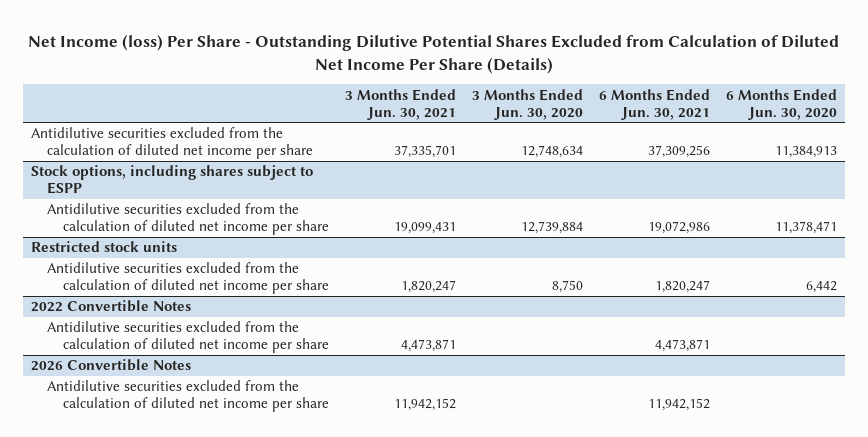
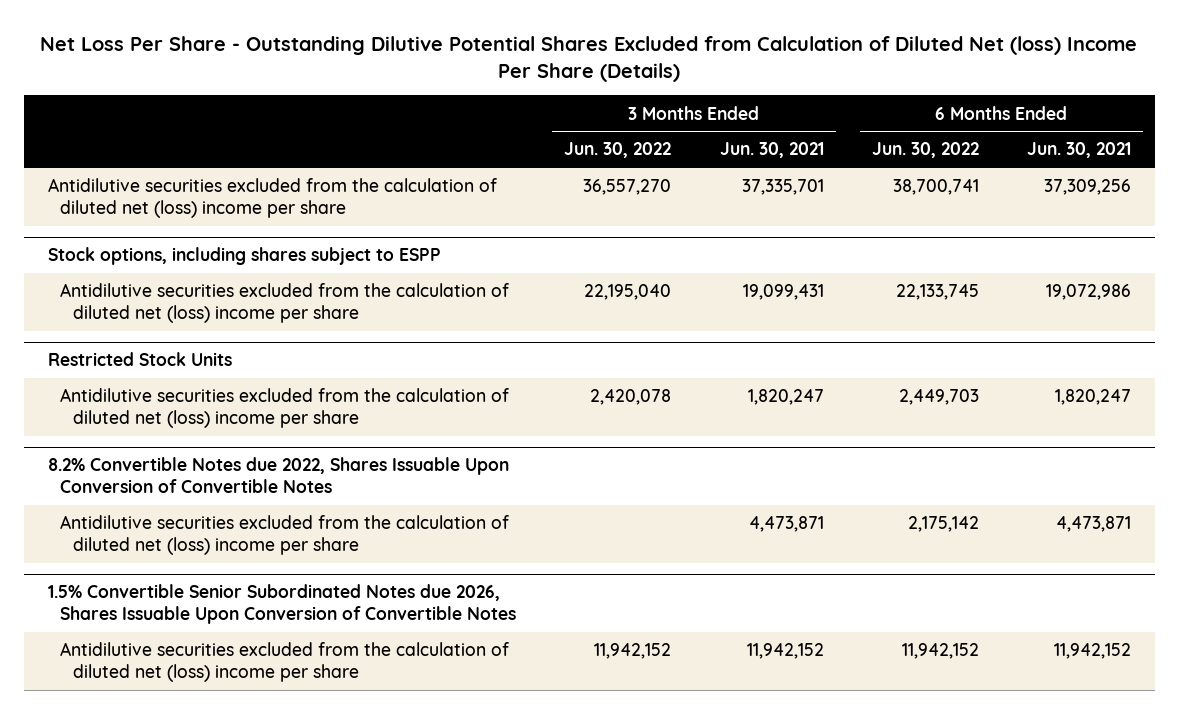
- Net Income (loss) Per Share - Outstanding Dilutive Potential Shares Excluded from Calculation of Diluted Net Income Per Share (Details)
+ Net Loss Per Share - Outstanding Dilutive Potential Shares Excluded from Calculation of Diluted Net (loss) Income Per Share (Details)
- | 3 Months Ended Jun. 30, 2021 | 3 Months Ended Jun. 30, 2020 | 6 Months Ended Jun. 30, 2021 | 6 Months Ended Jun. 30, 2020
+ | 3 Months Ended Jun. 30, 2022 | 3 Months Ended Jun. 30, 2021 | 6 Months Ended Jun. 30, 2022 | 6 Months Ended Jun. 30, 2021
- Antidilutive securities excluded from the calculation of diluted net income per share | 37,335,701 | 12,748,634 | 37,309,256 | 11,384,913
+ Antidilutive securities excluded from the calculation of diluted net (loss) income per share | 36,557,270 | 37,335,701 | 38,700,741 | 37,309,256
@ Stock options, including shares subject to ESPP
- Antidilutive securities excluded from the calculation of diluted net income per share | 19,099,431 | 12,739,884 | 19,072,986 | 11,378,471
- Restricted stock units
- Antidilutive securities excluded from the calculation of diluted net income per share | 1,820,247 | 8,750 | 1,820,247 | 6,442
- 2022 Convertible Notes
- Antidilutive securities excluded from the calculation of diluted net income per share | 4,473,871 | | 4,473,871 |
- 2026 Convertible Notes
- Antidilutive securities excluded from the calculation of diluted net income per share | 11,942,152 | | 11,942,152 |
@ Stock options, including shares subject to ESPP
+ Antidilutive securities excluded from the calculation of diluted net (loss) income per share | 22,195,040 | 19,099,431 | 22,133,745 | 19,072,986
+ Restricted Stock Units
+ Antidilutive securities excluded from the calculation of diluted net (loss) income per share | 2,420,078 | 1,820,247 | 2,449,703 | 1,820,247
+ 8.2% Convertible Notes due 2022, Shares Issuable Upon Conversion of Convertible Notes
+ Antidilutive securities excluded from the calculation of diluted net (loss) income per share | | 4,473,871 | 2,175,142 | 4,473,871
+ 1.5% Convertible Senior Subordinated Notes due 2026, Shares Issuable Upon Conversion of Convertible Notes
+ Antidilutive securities excluded from the calculation of diluted net (loss) income per share | 11,942,152 | 11,942,152 | 11,942,152 | 11,942,152

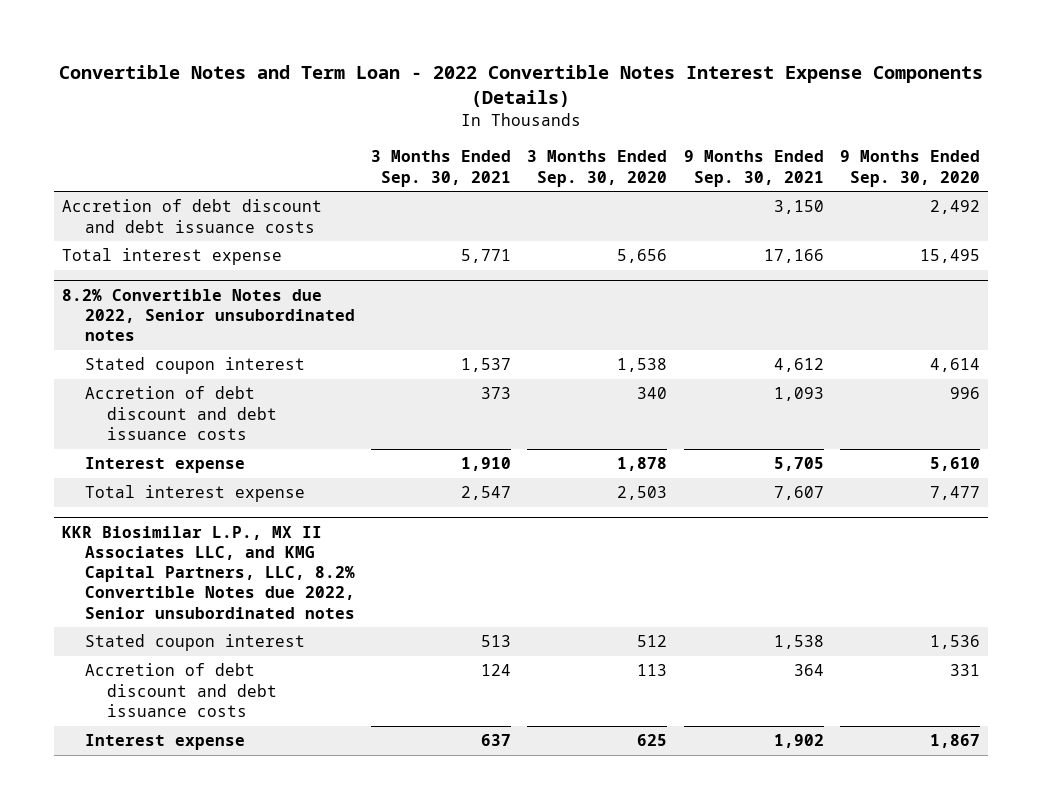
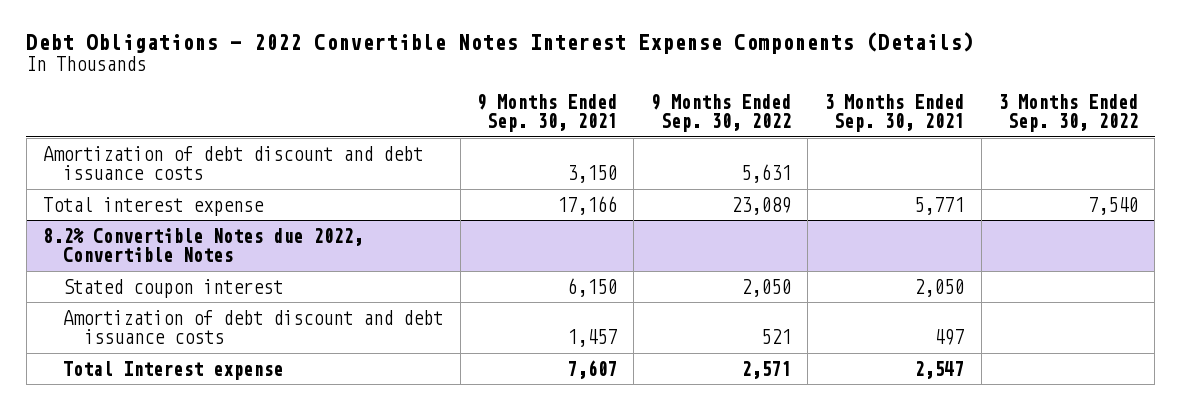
- Convertible Notes and Term Loan - 2022 Convertible Notes Interest Expense Components (Details)
+ Debt Obligations - 2022 Convertible Notes Interest Expense Components (Details)
- | 3 Months Ended Sep. 30, 2021 | 3 Months Ended Sep. 30, 2020 | 9 Months Ended Sep. 30, 2021 | 9 Months Ended Sep. 30, 2020
+ | 9 Months Ended Sep. 30, 2021 | 9 Months Ended Sep. 30, 2022 | 3 Months Ended Sep. 30, 2021 | 3 Months Ended Sep. 30, 2022
- Accretion of debt discount and debt issuance costs | | | 3,150 | 2,492
+ Amortization of debt discount and debt issuance costs | 3,150 | 5,631 | |
- 8.2% Convertible Notes due 2022, Senior unsubordinated notes
- Stated coupon interest | 1,537 | 1,538 | 4,612 | 4,614
- Accretion of debt discount and debt issuance costs | 373 | 340 | 1,093 | 996
- Interest expense | 1,910 | 1,878 | 5,705 | 5,610
- Total interest expense | 2,547 | 2,503 | 7,607 | 7,477
- KKR Biosimilar L.P., MX II Associates LLC, and KMG Capital Partners, LLC, 8.2% Convertible Notes due 2022, Senior unsubordinated notes
- Stated coupon interest | 513 | 512 | 1,538 | 1,536
- Accretion of debt discount and debt issuance costs | 124 | 113 | 364 | 331
- Interest expense | 637 | 625 | 1,902 | 1,867
+ 8.2% Convertible Notes due 2022, Convertible Notes
+ Stated coupon interest | 6,150 | 2,050 | 2,050 |
+ Amortization of debt discount and debt issuance costs | 1,457 | 521 | 497 |
+ Total Interest expense | 7,607 | 2,571 | 2,547 |

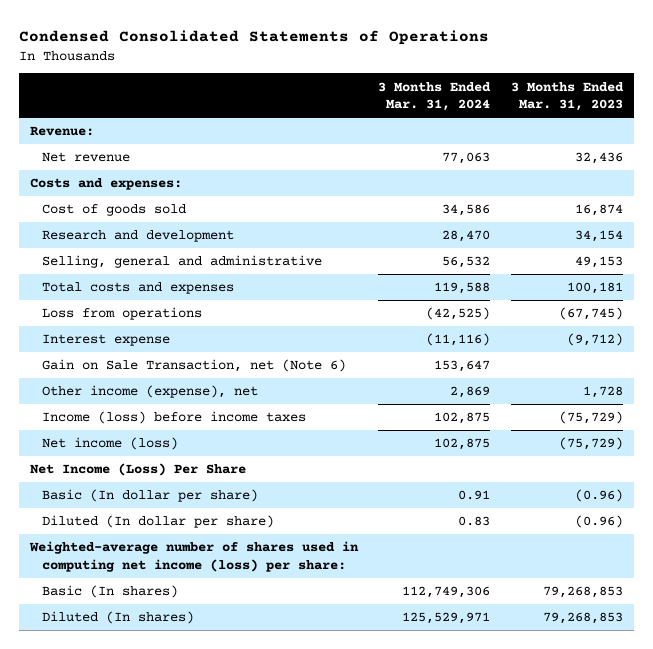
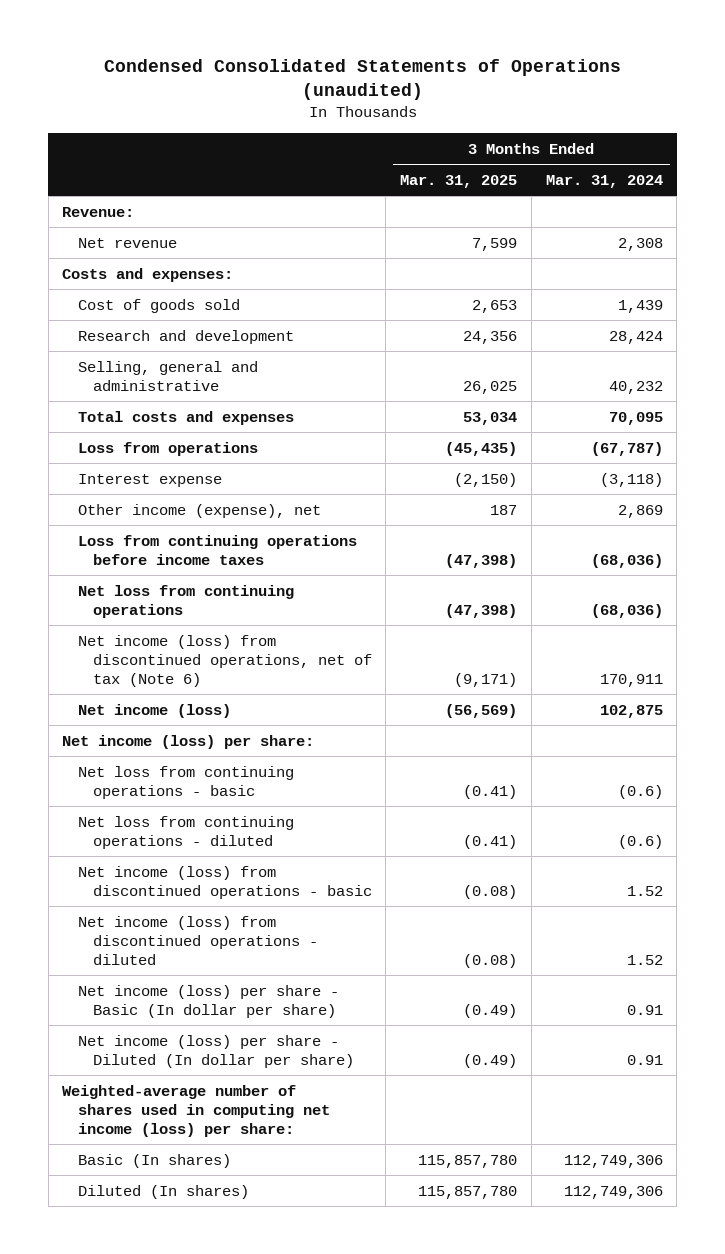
- Condensed Consolidated Statements of Operations
+ Condensed Consolidated Statements of Operations (unaudited)
- | 3 Months Ended Mar. 31, 2024 | 3 Months Ended Mar. 31, 2023
+ | 3 Months Ended Mar. 31, 2025 | 3 Months Ended Mar. 31, 2024
- Net revenue | 77,063 | 32,436
+ Net revenue | 7,599 | 2,308
- Cost of goods sold | 34,586 | 16,874
- Research and development | 28,470 | 34,154
- Selling, general and administrative | 56,532 | 49,153
- Total costs and expenses | 119,588 | 100,181
- Loss from operations | (42,525) | (67,745)
- Interest expense | (11,116) | (9,712)
- Gain on Sale Transaction, net (Note 6) | 153,647 |
+ Cost of goods sold | 2,653 | 1,439
+ Research and development | 24,356 | 28,424
+ Selling, general and administrative | 26,025 | 40,232
+ Total costs and expenses | 53,034 | 70,095
+ Loss from operations | (45,435) | (67,787)
+ Interest expense | (2,150) | (3,118)
- Income (loss) before income taxes | 102,875 | (75,729)
+ Loss from continuing operations before income taxes | (47,398) | (68,036)
+ Net loss from continuing operations | (47,398) | (68,036)
+ Net income (loss) from discontinued operations, net of tax (Note 6) | (9,171) | 170,911
- Net Income (Loss) Per Share
- Basic (In dollar per share) | 0.91 | (0.96)
- Diluted (In dollar per share) | 0.83 | (0.96)
+ Net income (loss) per share:
+ Net loss from continuing operations - basic | (0.41) | (0.6)
+ Net loss from continuing operations - diluted | (0.41) | (0.6)
+ Net income (loss) from discontinued operations - basic | (0.08) | 1.52
+ Net income (loss) from discontinued operations - diluted | (0.08) | 1.52
+ Net income (loss) per share - Basic (In dollar per share) | (0.49) | 0.91
+ Net income (loss) per share - Diluted (In dollar per share) | (0.49) | 0.91
- Diluted (In shares) | 125,529,971 | 79,268,853
+ Diluted (In shares) | 115,857,780 | 112,749,306

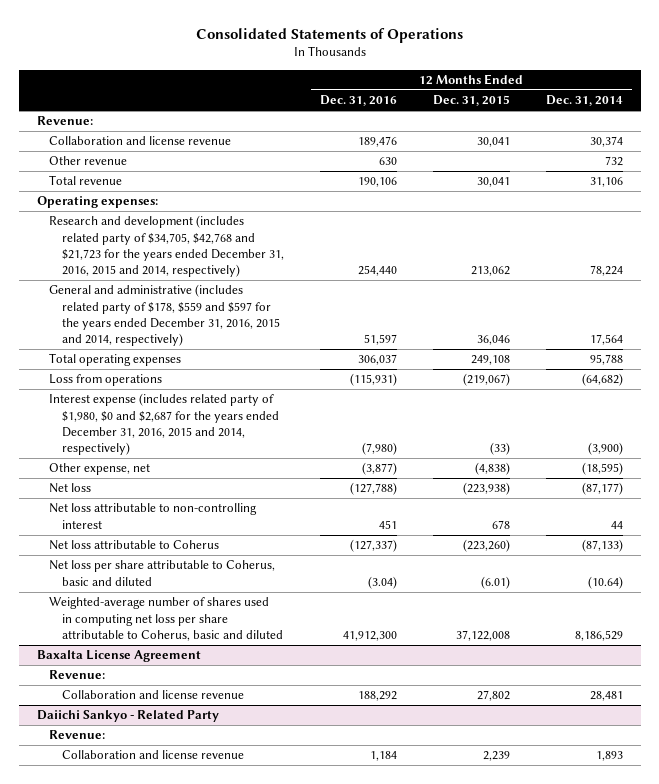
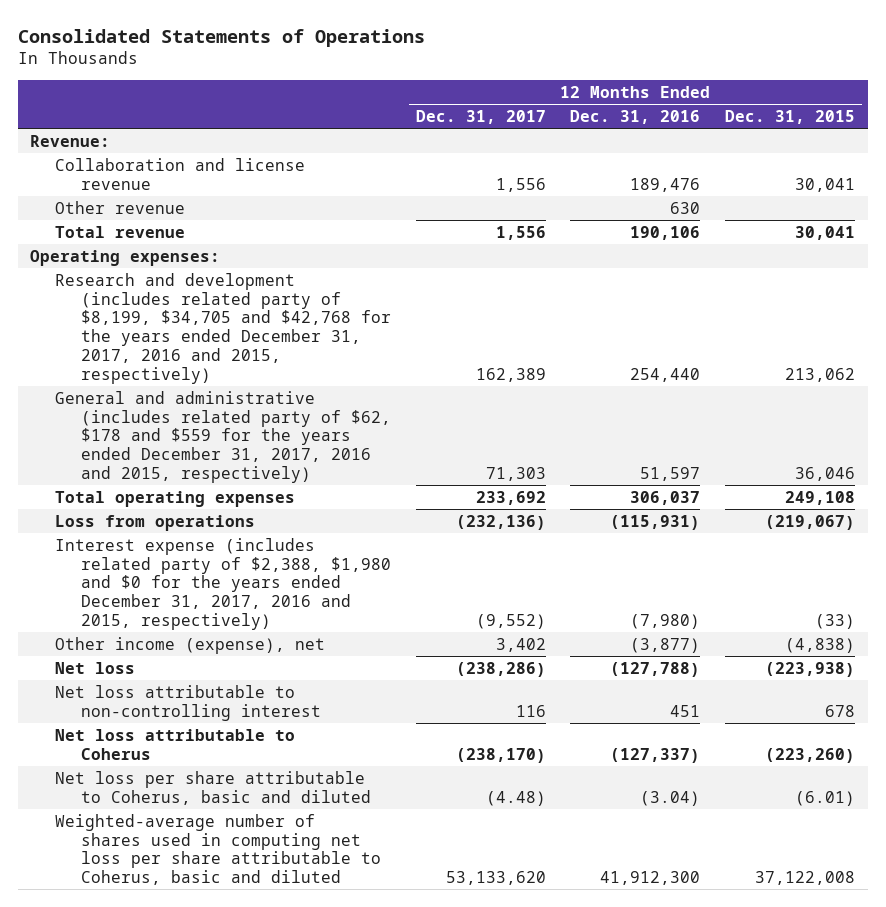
- | 12 Months Ended Dec. 31, 2016 | 12 Months Ended Dec. 31, 2015 | 12 Months Ended Dec. 31, 2014
+ | 12 Months Ended Dec. 31, 2017 | 12 Months Ended Dec. 31, 2016 | 12 Months Ended Dec. 31, 2015
- Research and development (includes related party of $34,705, $42,768 and $21,723 for the years ended December 31, 2016, 2015 and 2014, respectively) | 254,440 | 213,062 | 78,224
- General and administrative (includes related party of $178, $559 and $597 for the years ended December 31, 2016, 2015 and 2014, respectively) | 51,597 | 36,046 | 17,564
+ Research and development (includes related party of $8,199, $34,705 and $42,768 for the years ended December 31, 2017, 2016 and 2015, respectively) | 162,389 | 254,440 | 213,062
+ General and administrative (includes related party of $62, $178 and $559 for the years ended December 31, 2017, 2016 and 2015, respectively) | 71,303 | 51,597 | 36,046
- Interest expense (includes related party of $1,980, $0 and $2,687 for the years ended December 31, 2016, 2015 and 2014, respectively) | (7,980) | (33) | (3,900)
- Other expense, net | (3,877) | (4,838) | (18,595)
+ Interest expense (includes related party of $2,388, $1,980 and $0 for the years ended December 31, 2017, 2016 and 2015, respectively) | (9,552) | (7,980) | (33)
+ Other income (expense), net | 3,402 | (3,877) | (4,838)
- Baxalta License Agreement
- Revenue:
- Collaboration and license revenue | 188,292 | 27,802 | 28,481
- Daiichi Sankyo - Related Party
- Revenue:
- Collaboration and license revenue | 1,184 | 2,239 | 1,893

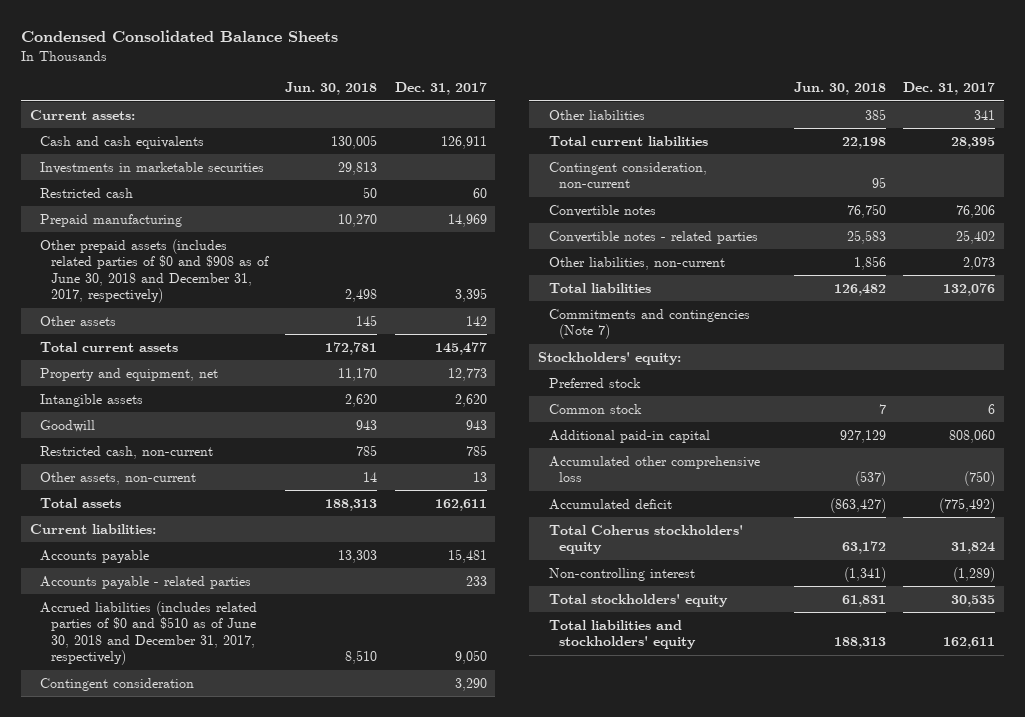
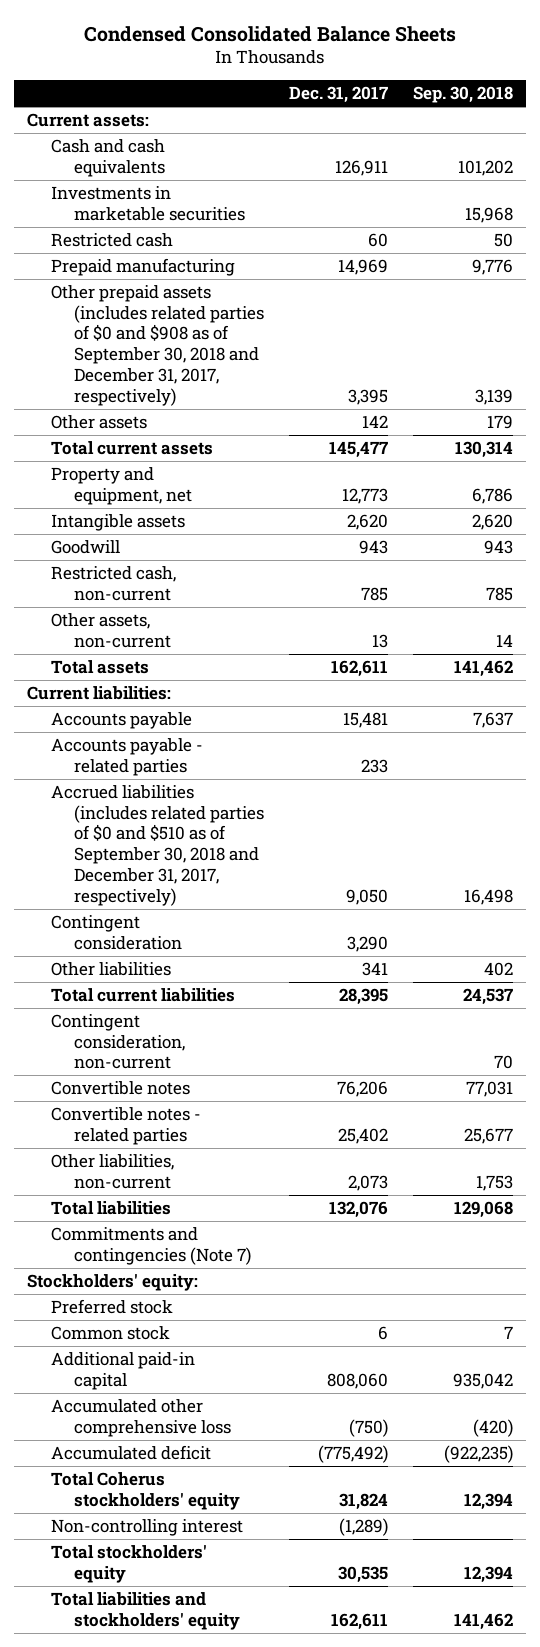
- | Jun. 30, 2018 | Dec. 31, 2017
+ | Dec. 31, 2017 | Sep. 30, 2018
- Other prepaid assets (includes related parties of $0 and $908 as of June 30, 2018 and December 31, 2017, respectively) | 2,498 | 3,395
+ Other prepaid assets (includes related parties of $0 and $908 as of September 30, 2018 and December 31, 2017, respectively) | 3,395 | 3,139
- Accrued liabilities (includes related parties of $0 and $510 as of June 30, 2018 and December 31, 2017, respectively) | 8,510 | 9,050
+ Accrued liabilities (includes related parties of $0 and $510 as of September 30, 2018 and December 31, 2017, respectively) | 9,050 | 16,498

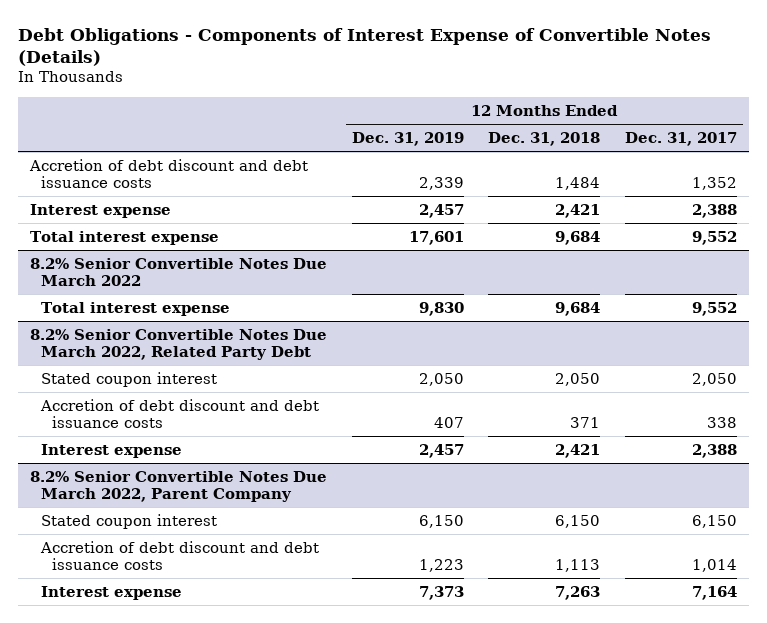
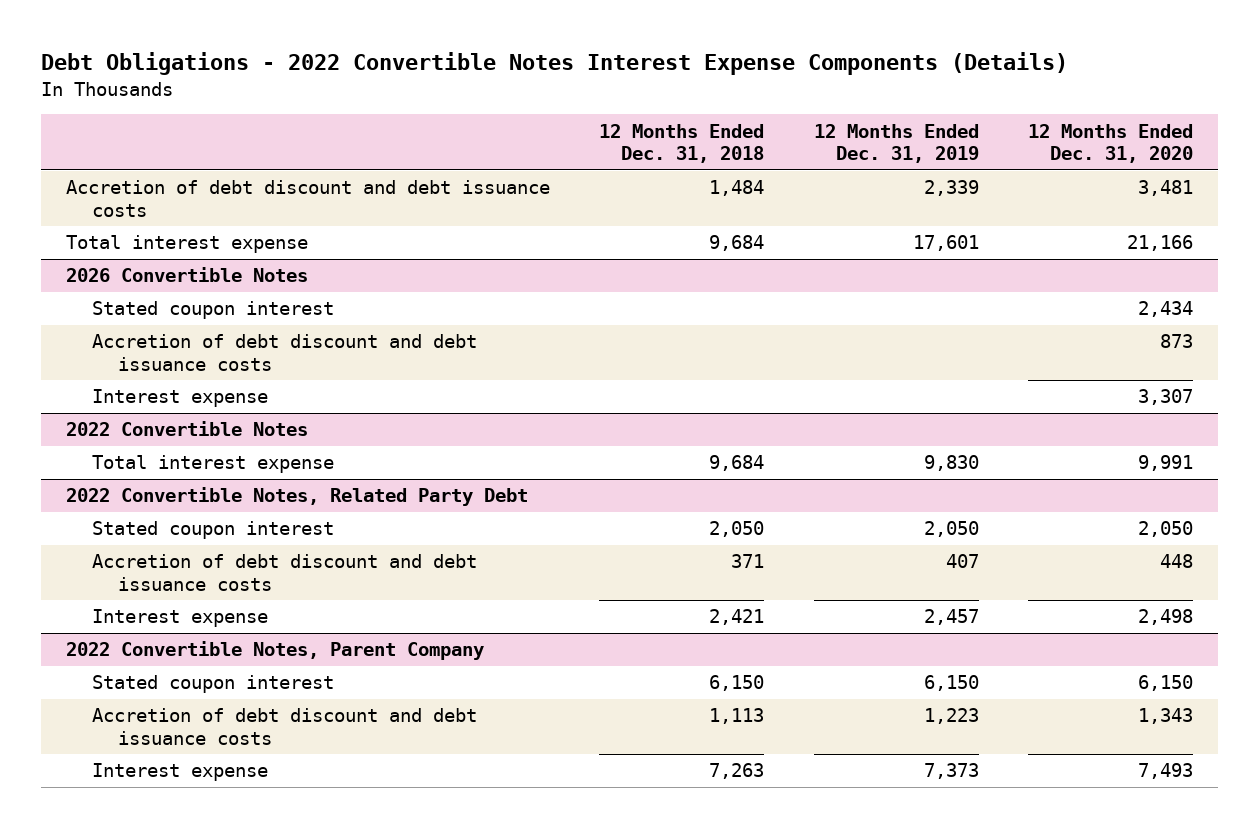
- Debt Obligations - Components of Interest Expense of Convertible Notes (Details)
+ Debt Obligations - 2022 Convertible Notes Interest Expense Components (Details)
- | 12 Months Ended Dec. 31, 2019 | 12 Months Ended Dec. 31, 2018 | 12 Months Ended Dec. 31, 2017
+ | 12 Months Ended Dec. 31, 2018 | 12 Months Ended Dec. 31, 2019 | 12 Months Ended Dec. 31, 2020
- Interest expense | 2,457 | 2,421 | 2,388
- 8.2% Senior Convertible Notes Due March 2022
+ 2026 Convertible Notes
+ Stated coupon interest | | | 2,434
+ Accretion of debt discount and debt issuance costs | | | 873
+ Interest expense | | | 3,307
+ 2022 Convertible Notes
- 8.2% Senior Convertible Notes Due March 2022, Related Party Debt
+ 2022 Convertible Notes, Related Party Debt
- 8.2% Senior Convertible Notes Due March 2022, Parent Company
+ 2022 Convertible Notes, Parent Company

